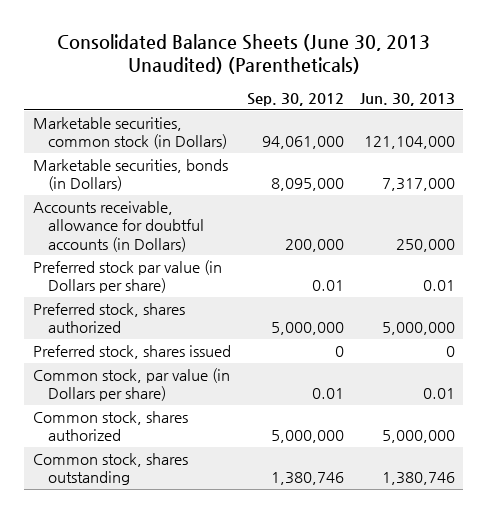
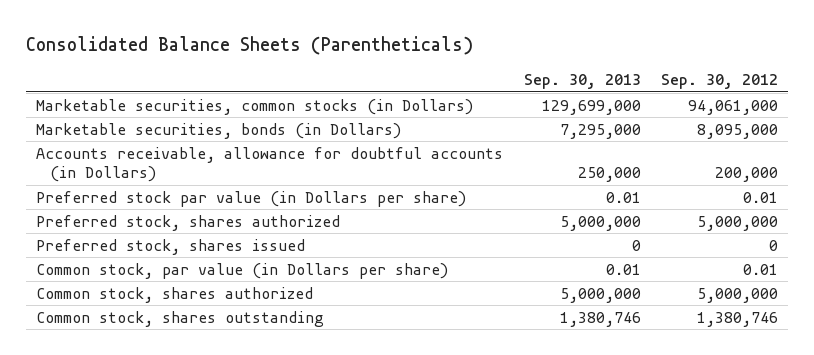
- Consolidated Balance Sheets (June 30, 2013 Unaudited) (Parentheticals)
+ Consolidated Balance Sheets (Parentheticals)
- | Sep. 30, 2012 | Jun. 30, 2013
+ | Sep. 30, 2013 | Sep. 30, 2012
- Marketable securities, common stock (in Dollars) | 94,061,000 | 121,104,000
+ Marketable securities, common stocks (in Dollars) | 129,699,000 | 94,061,000

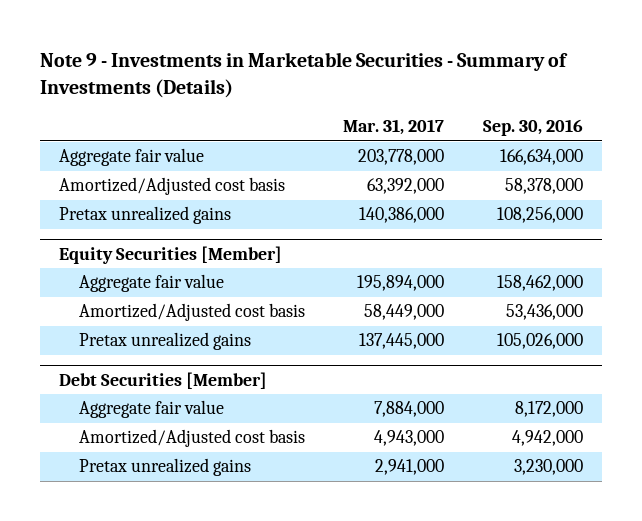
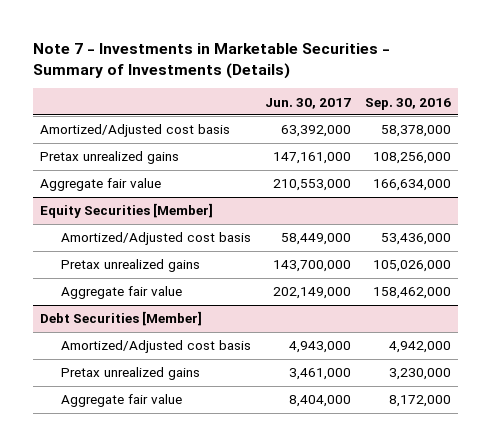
- Note 9 - Investments in Marketable Securities - Summary of Investments (Details)
+ Note 7 - Investments in Marketable Securities - Summary of Investments (Details)
- | Mar. 31, 2017 | Sep. 30, 2016
+ | Jun. 30, 2017 | Sep. 30, 2016
moved down: Aggregate fair value | 210,553,000 | 166,634,000
@ Equity Securities [Member]
moved down: Aggregate fair value | 202,149,000 | 158,462,000
@ Debt Securities [Member]
moved down: Aggregate fair value | 8,404,000 | 8,172,000

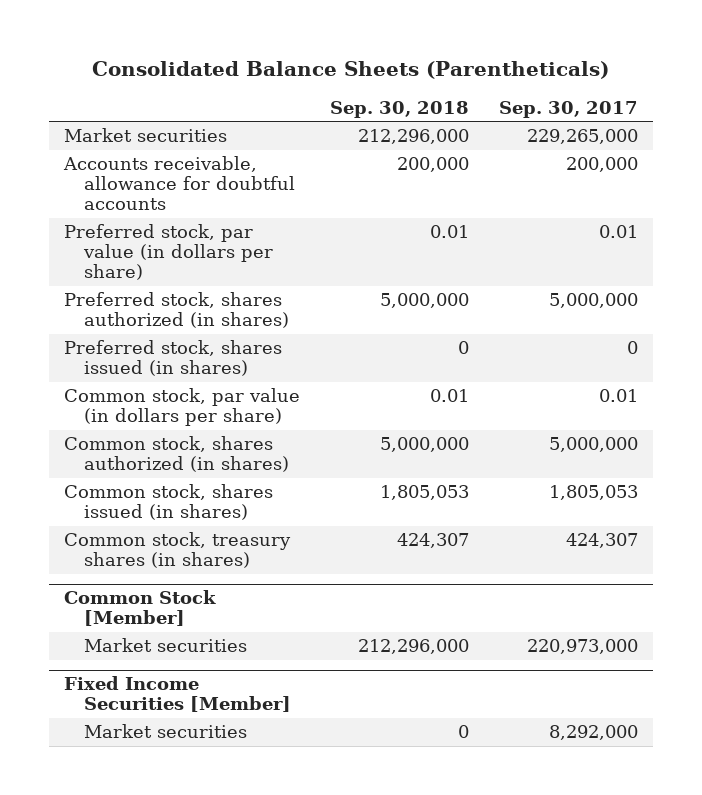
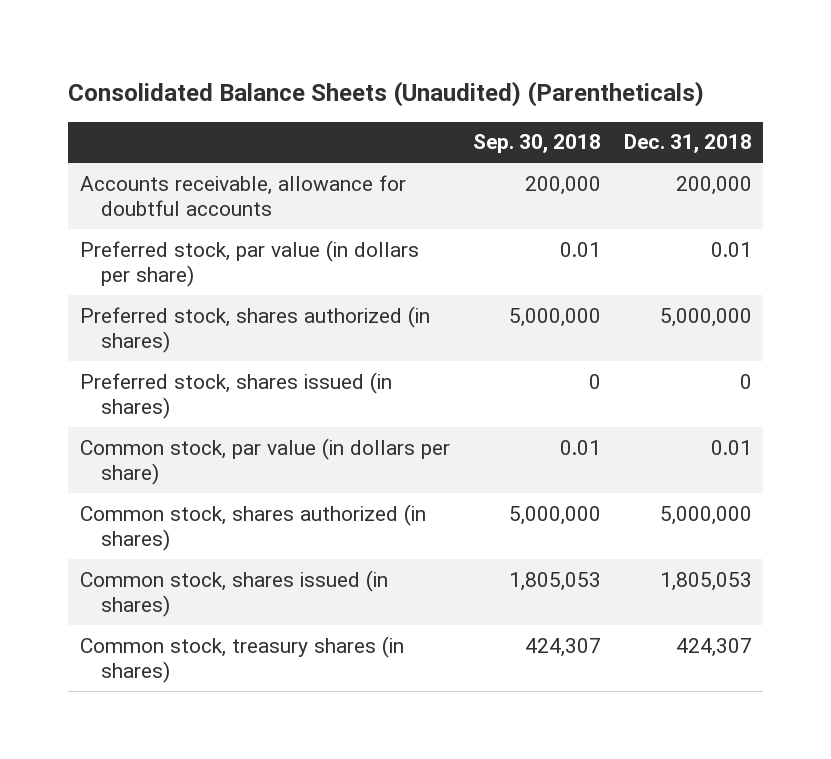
- Consolidated Balance Sheets (Parentheticals)
+ Consolidated Balance Sheets (Unaudited) (Parentheticals)
- | Sep. 30, 2018 | Sep. 30, 2017
+ | Sep. 30, 2018 | Dec. 31, 2018
- Market securities | 212,296,000 | 229,265,000
- Common Stock [Member]
- Market securities | 212,296,000 | 220,973,000
- Fixed Income Securities [Member]
- Market securities | 0 | 8,292,000

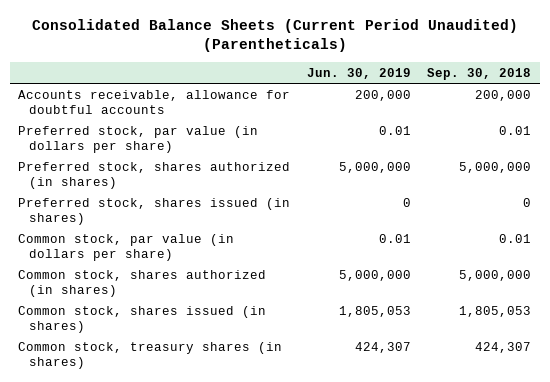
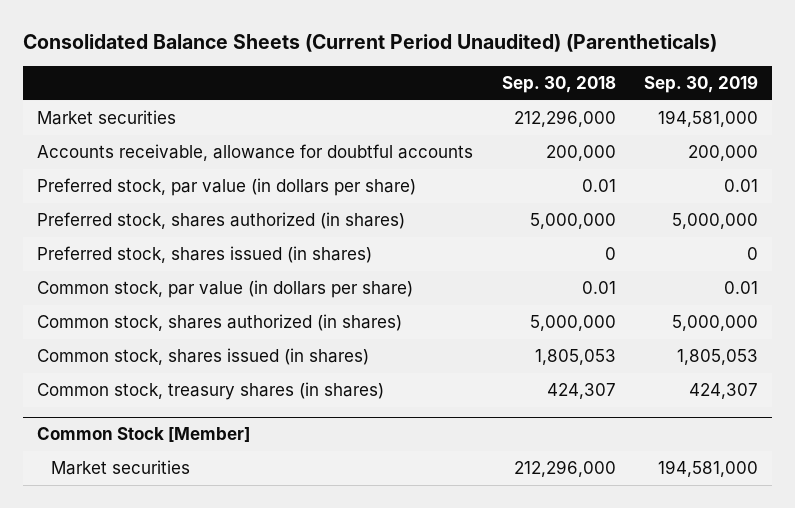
- | Jun. 30, 2019 | Sep. 30, 2018
+ | Sep. 30, 2018 | Sep. 30, 2019
+ Market securities | 212,296,000 | 194,581,000
+ Common Stock [Member]
+ Market securities | 212,296,000 | 194,581,000

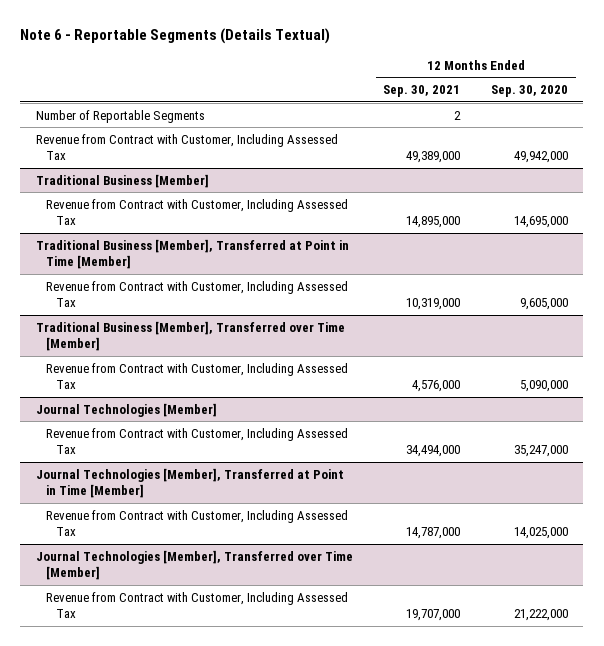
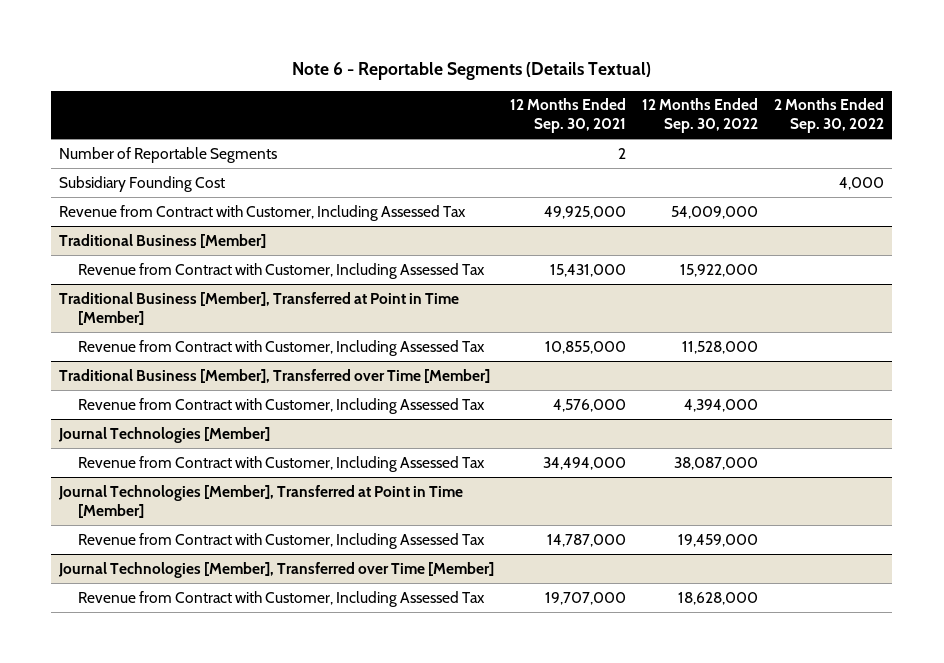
- | 12 Months Ended Sep. 30, 2021 | 12 Months Ended Sep. 30, 2020
+ | 12 Months Ended Sep. 30, 2021 | 12 Months Ended Sep. 30, 2022 | 2 Months Ended Sep. 30, 2022
- Revenue from Contract with Customer, Including Assessed Tax | 49,389,000 | 49,942,000
+ Subsidiary Founding Cost | | | 4,000
+ Revenue from Contract with Customer, Including Assessed Tax | 49,925,000 | 54,009,000 |
@ Traditional Business [Member]
- Revenue from Contract with Customer, Including Assessed Tax | 14,895,000 | 14,695,000
+ Revenue from Contract with Customer, Including Assessed Tax | 15,431,000 | 15,922,000 |
@ Traditional Business [Member], Transferred at Point in Time [Member]
- Revenue from Contract with Customer, Including Assessed Tax | 10,319,000 | 9,605,000
+ Revenue from Contract with Customer, Including Assessed Tax | 10,855,000 | 11,528,000 |

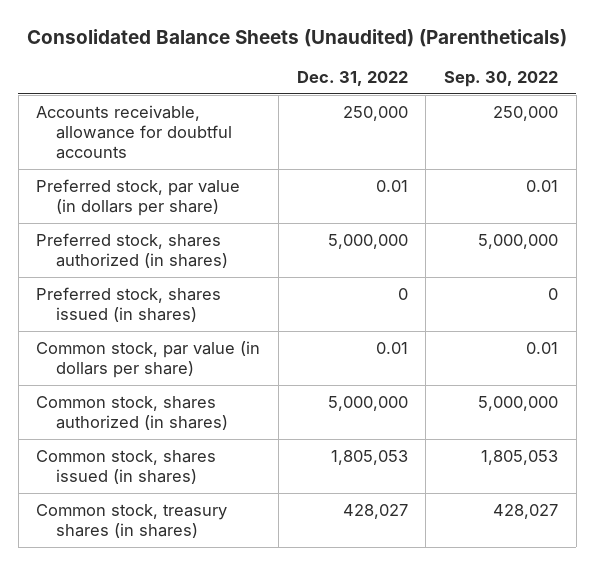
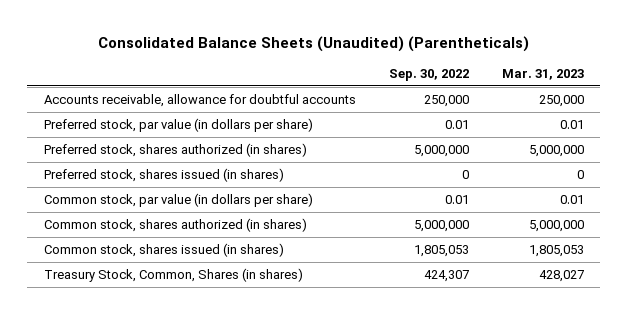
- | Dec. 31, 2022 | Sep. 30, 2022
+ | Sep. 30, 2022 | Mar. 31, 2023
- Common stock, treasury shares (in shares) | 428,027 | 428,027
+ Treasury Stock, Common, Shares (in shares) | 424,307 | 428,027

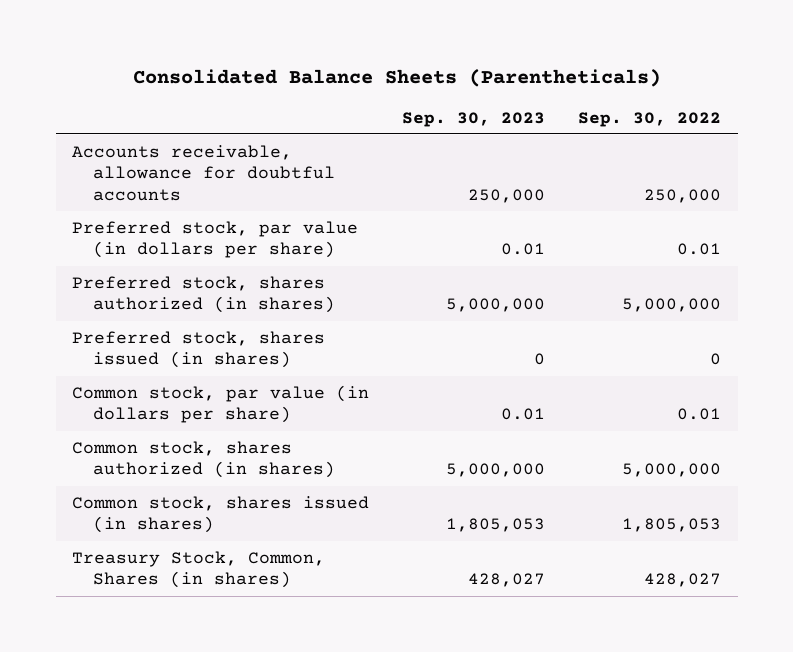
- Consolidated Balance Sheets (Unaudited) (Parentheticals)
+ Consolidated Balance Sheets (Parentheticals)
- | Sep. 30, 2022 | Mar. 31, 2023
+ | Sep. 30, 2023 | Sep. 30, 2022
- Treasury Stock, Common, Shares (in shares) | 424,307 | 428,027
+ Treasury Stock, Common, Shares (in shares) | 428,027 | 428,027

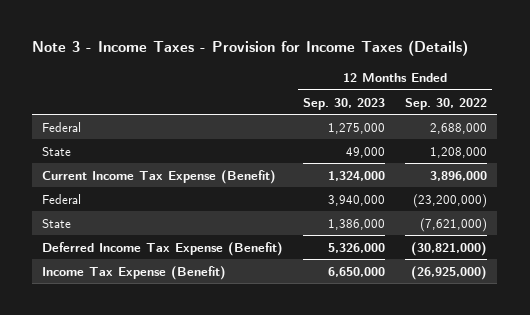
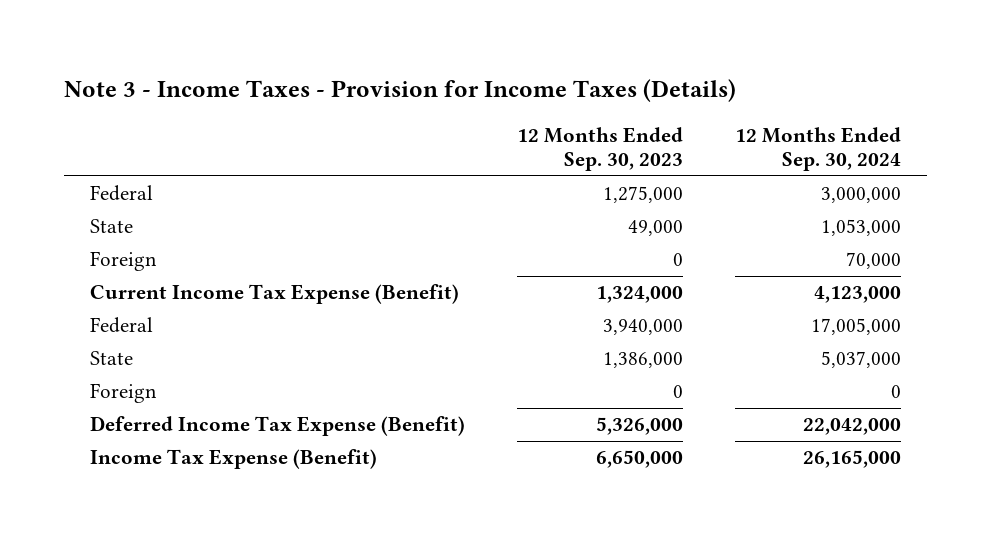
- | 12 Months Ended Sep. 30, 2023 | 12 Months Ended Sep. 30, 2022
+ | 12 Months Ended Sep. 30, 2023 | 12 Months Ended Sep. 30, 2024
+ Foreign | 0 | 70,000
+ Foreign | 0 | 0

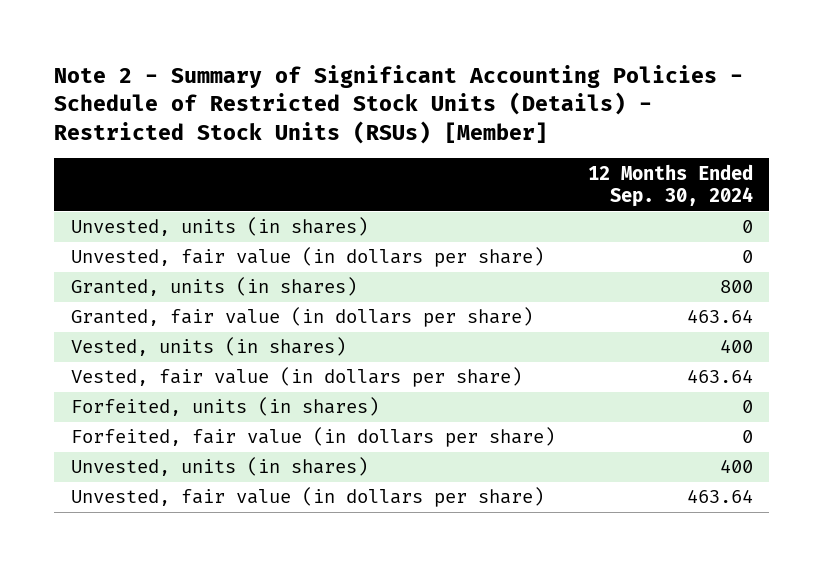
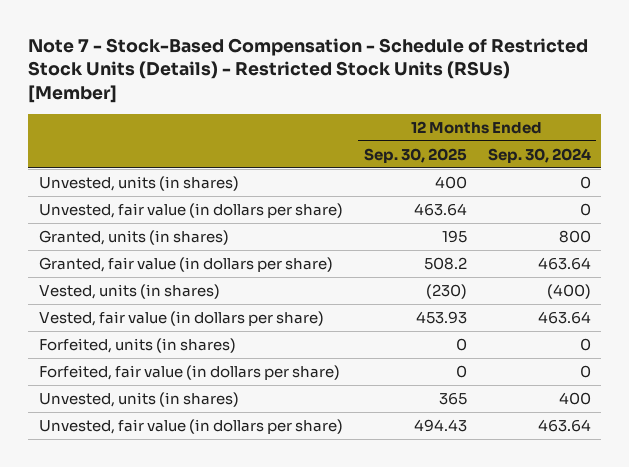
- Note 2 - Summary of Significant Accounting Policies - Schedule of Restricted Stock Units (Details) - Restricted Stock Units (RSUs) [Member]
+ Note 7 - Stock-Based Compensation - Schedule of Restricted Stock Units (Details) - Restricted Stock Units (RSUs) [Member]
- | 12 Months Ended Sep. 30, 2024
+ | 12 Months Ended Sep. 30, 2025 | 12 Months Ended Sep. 30, 2024
- Vested, units (in shares) | 400
+ Vested, units (in shares) | (230) | (400)

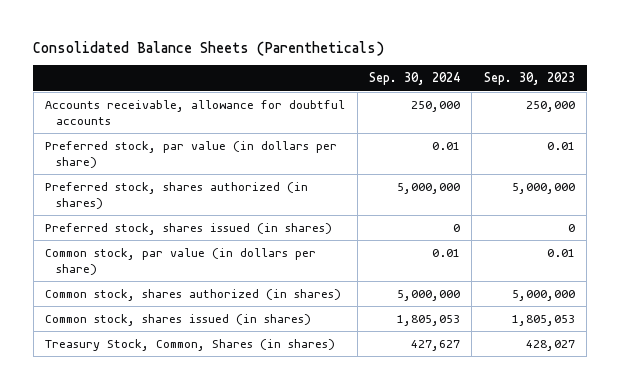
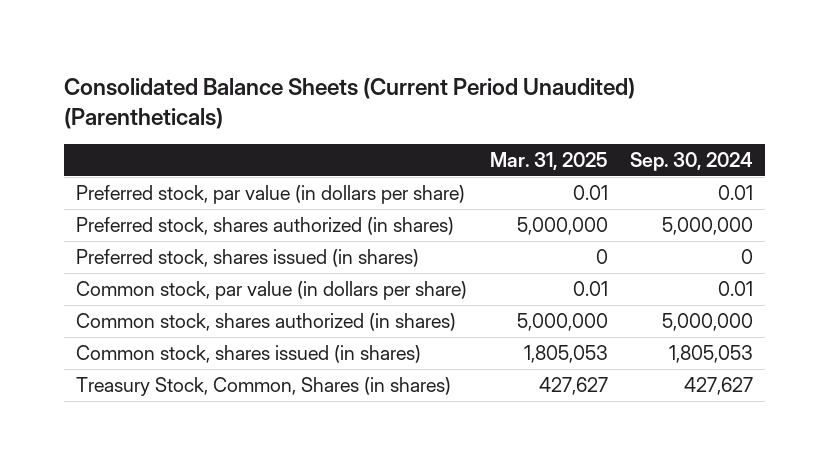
- Consolidated Balance Sheets (Parentheticals)
+ Consolidated Balance Sheets (Current Period Unaudited) (Parentheticals)
- | Sep. 30, 2024 | Sep. 30, 2023
+ | Mar. 31, 2025 | Sep. 30, 2024
- Accounts receivable, allowance for doubtful accounts | 250,000 | 250,000

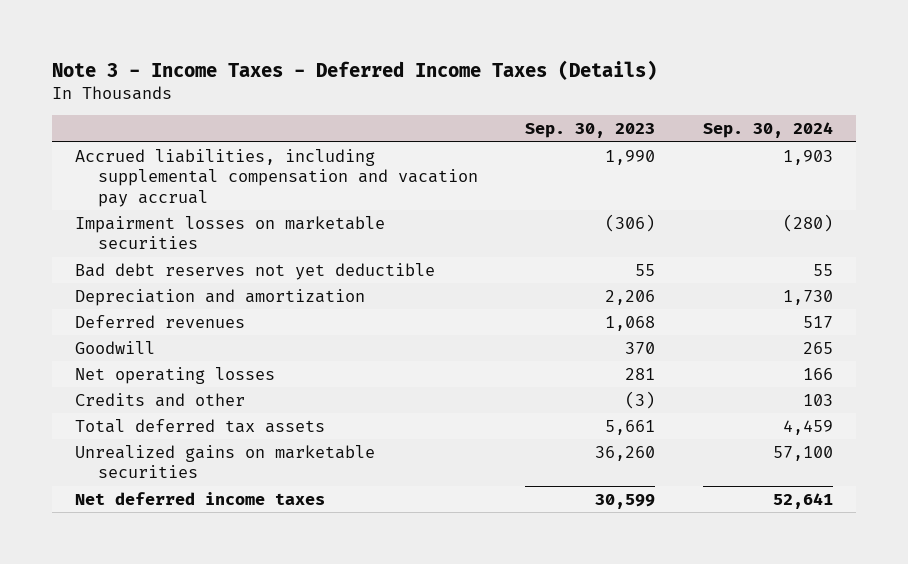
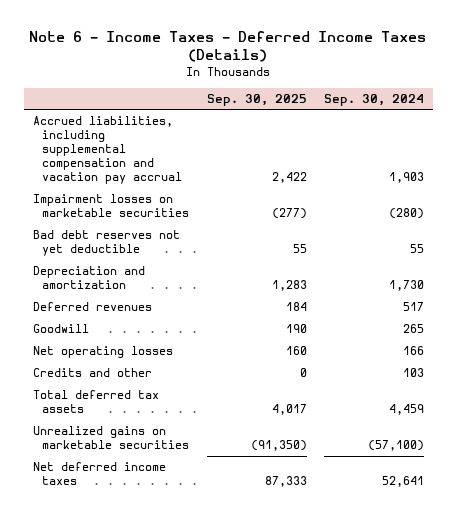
- Note 3 - Income Taxes - Deferred Income Taxes (Details)
+ Note 6 - Income Taxes - Deferred Income Taxes (Details)
- | Sep. 30, 2023 | Sep. 30, 2024
+ | Sep. 30, 2025 | Sep. 30, 2024
- Unrealized gains on marketable securities | 36,260 | 57,100
+ Unrealized gains on marketable securities | (91,350) | (57,100)

